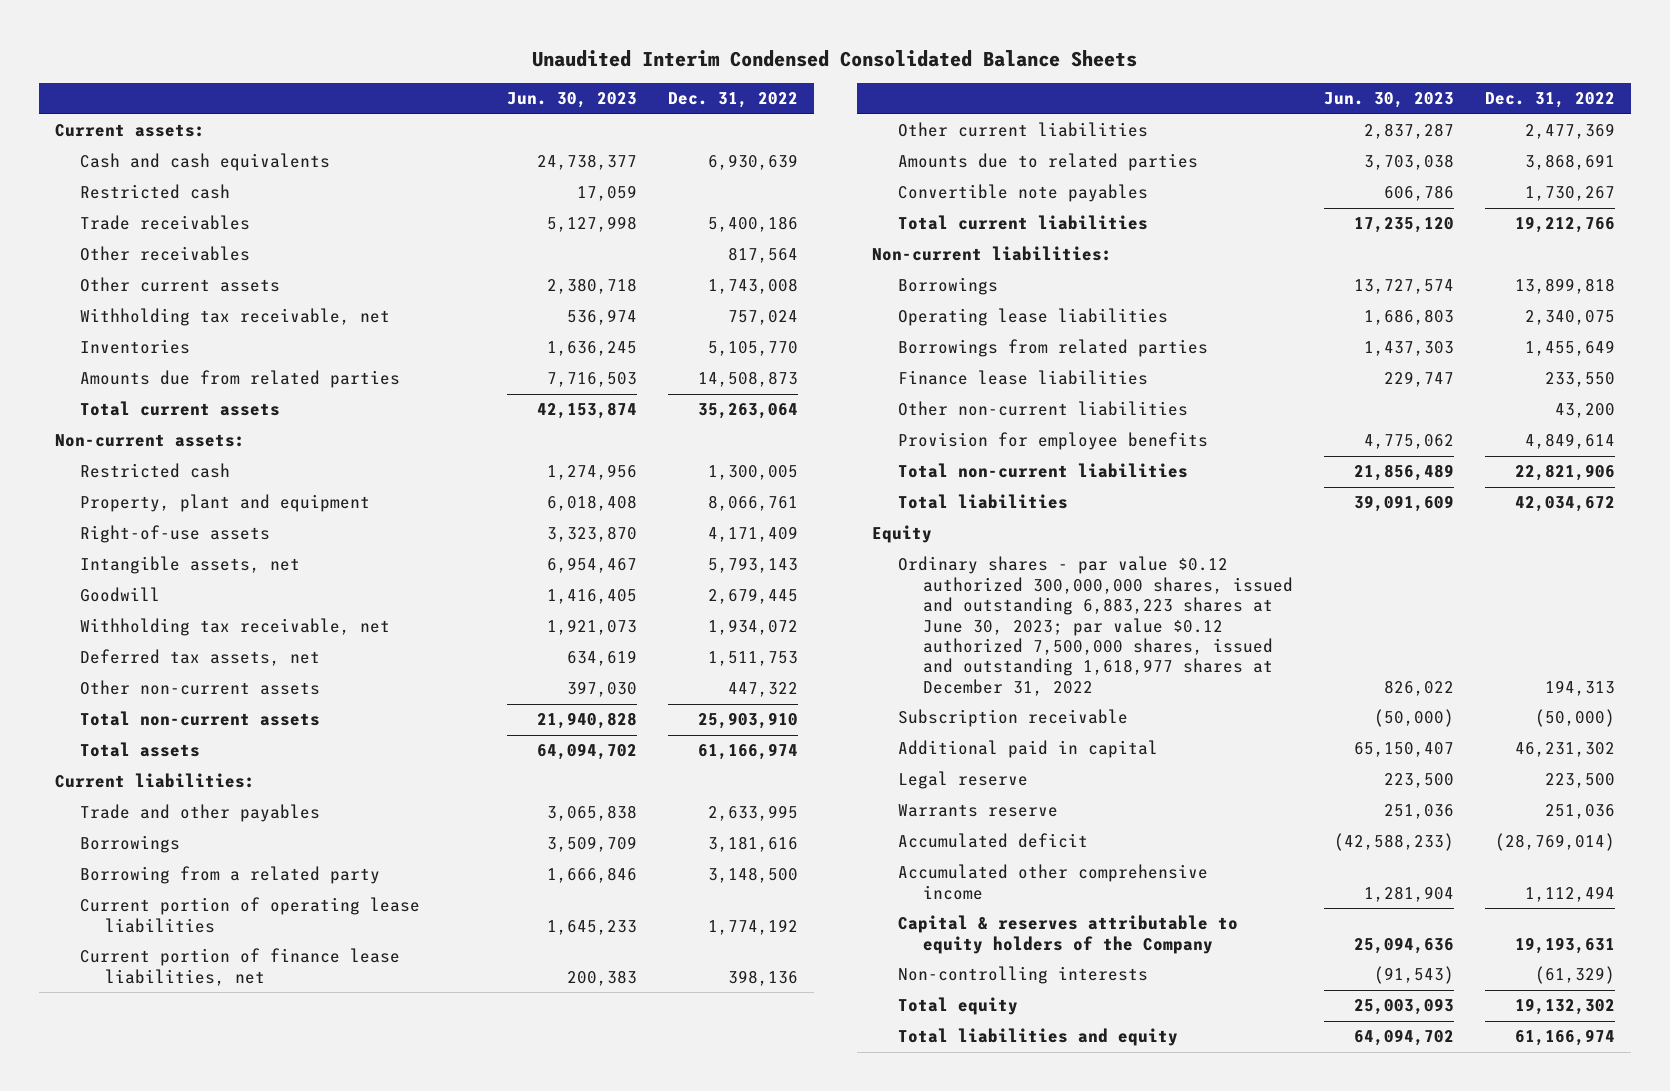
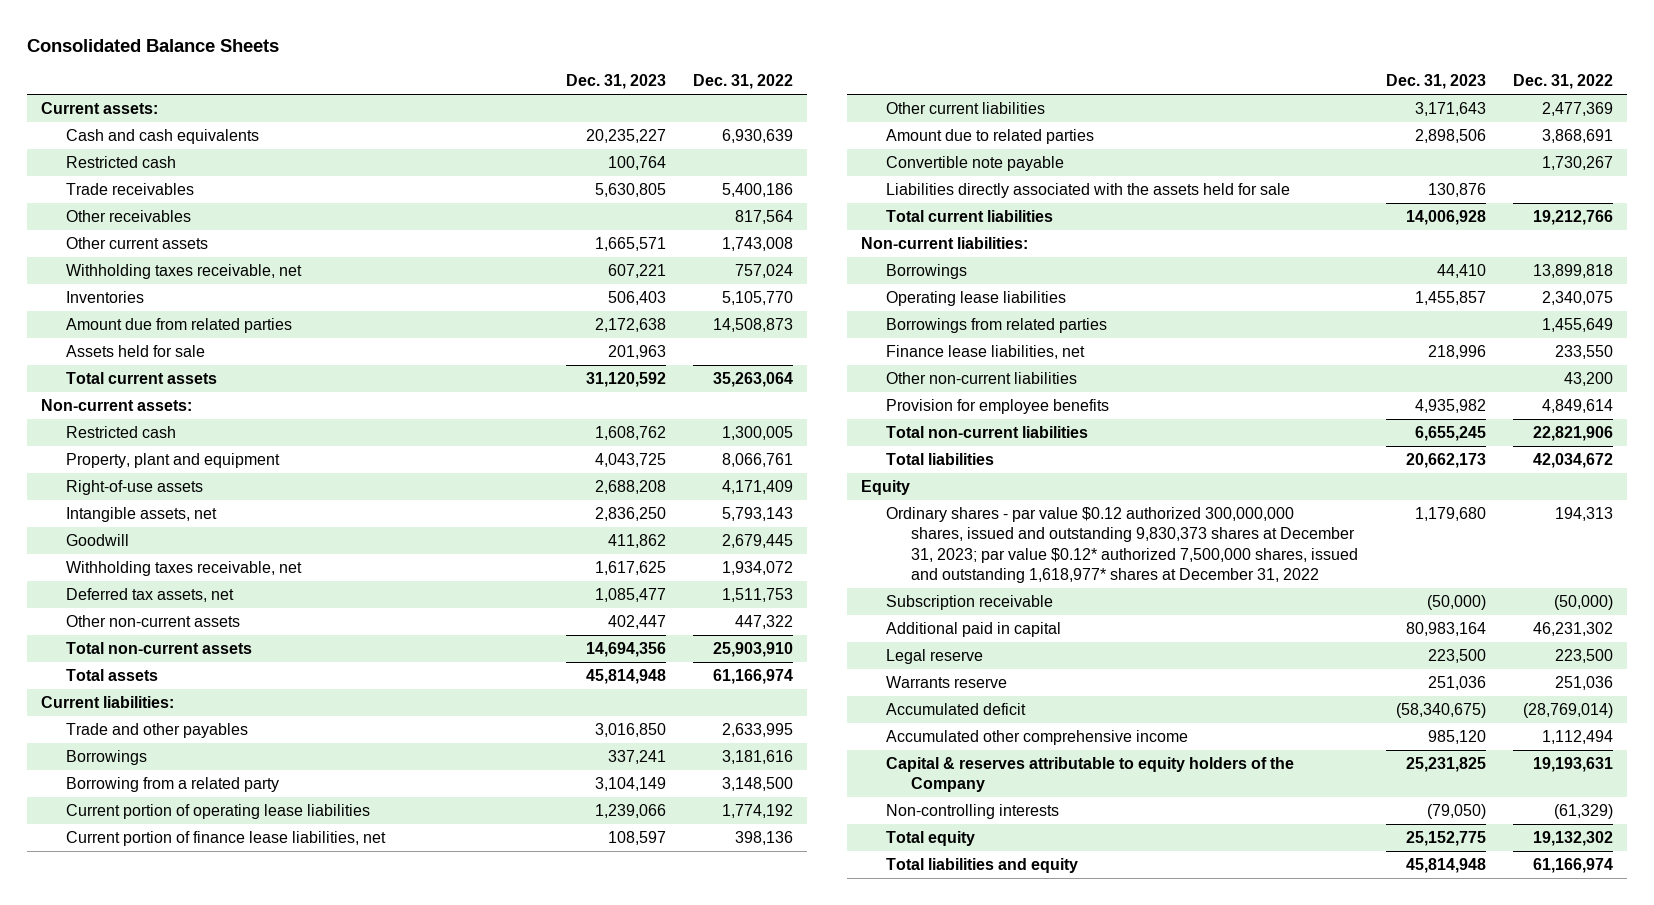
- Unaudited Interim Condensed Consolidated Balance Sheets
+ Consolidated Balance Sheets
- | Jun. 30, 2023 | Dec. 31, 2022
+ | Dec. 31, 2023 | Dec. 31, 2022
- Withholding tax receivable, net | 536,974 | 757,024
+ Withholding taxes receivable, net | 607,221 | 757,024
- Amounts due from related parties | 7,716,503 | 14,508,873
+ Amount due from related parties | 2,172,638 | 14,508,873
+ Assets held for sale | 201,963 |
- Withholding tax receivable, net | 1,921,073 | 1,934,072
+ Withholding taxes receivable, net | 1,617,625 | 1,934,072
- Amounts due to related parties | 3,703,038 | 3,868,691
- Convertible note payables | 606,786 | 1,730,267
+ Amount due to related parties | 2,898,506 | 3,868,691
+ Convertible note payable | | 1,730,267
+ Liabilities directly associated with the assets held for sale | 130,876 |
- Finance lease liabilities | 229,747 | 233,550
+ Finance lease liabilities, net | 218,996 | 233,550
- Ordinary shares - par value $0.12 authorized 300,000,000 shares, issued and outstanding 6,883,223 shares at June 30, 2023; par value $0.12 authorized 7,500,000 shares, issued and outstanding 1,618,977 shares at December 31, 2022 | 826,022 | 194,313
+ Ordinary shares - par value $0.12 authorized 300,000,000 shares, issued and outstanding 9,830,373 shares at December 31, 2023; par value $0.12* authorized 7,500,000 shares, issued and outstanding 1,618,977* shares at December 31, 2022 | 1,179,680 | 194,313

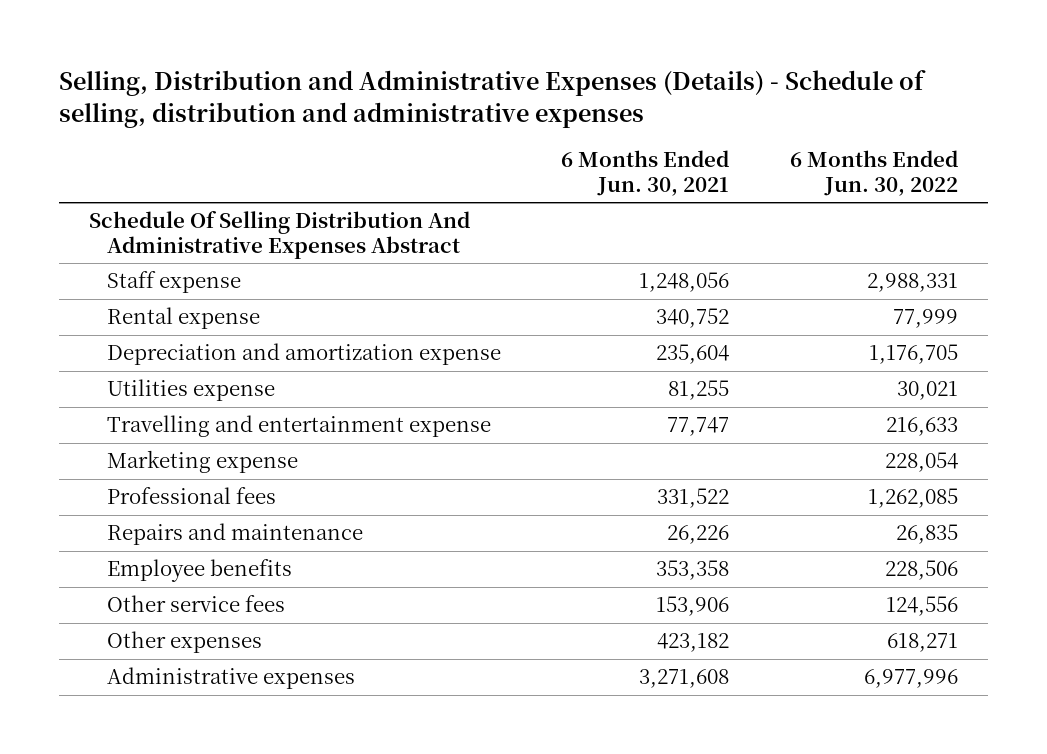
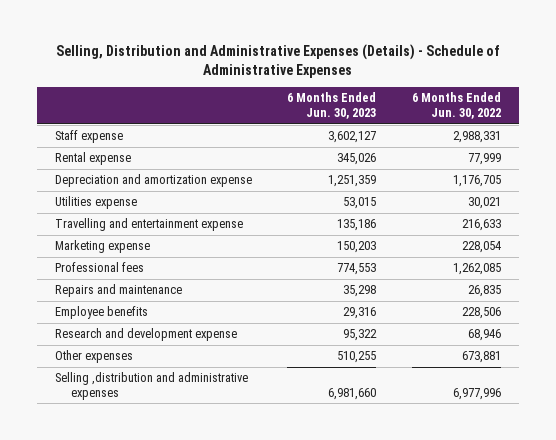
- Selling, Distribution and Administrative Expenses (Details) - Schedule of selling, distribution and administrative expenses
+ Selling, Distribution and Administrative Expenses (Details) - Schedule of Administrative Expenses
- | 6 Months Ended Jun. 30, 2021 | 6 Months Ended Jun. 30, 2022
+ | 6 Months Ended Jun. 30, 2023 | 6 Months Ended Jun. 30, 2022
- Schedule Of Selling Distribution And Administrative Expenses Abstract
- Other service fees | 153,906 | 124,556
- Other expenses | 423,182 | 618,271
- Administrative expenses | 3,271,608 | 6,977,996
+ Research and development expense | 95,322 | 68,946
+ Other expenses | 510,255 | 673,881
+ Selling ,distribution and administrative expenses | 6,981,660 | 6,977,996

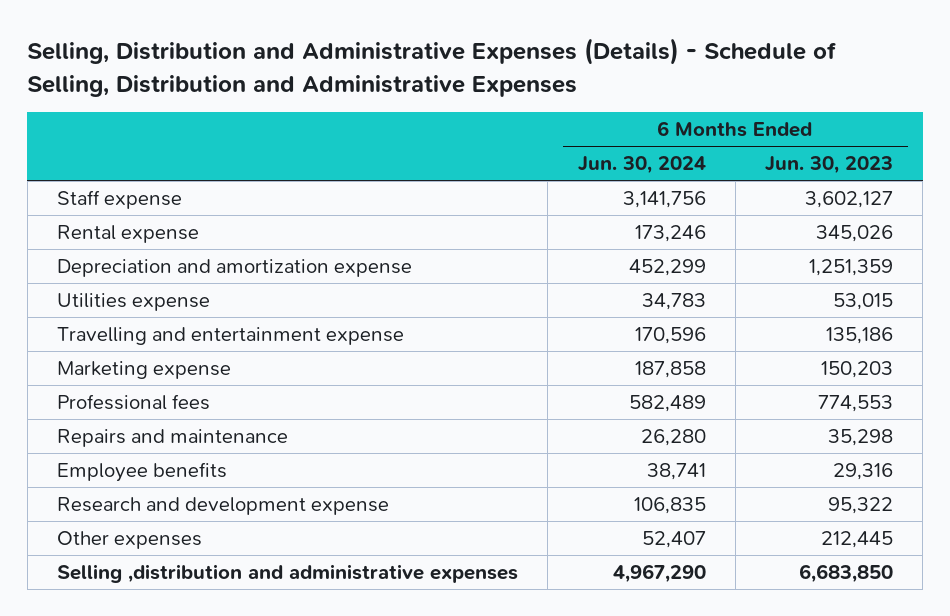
- Selling, Distribution and Administrative Expenses (Details) - Schedule of Administrative Expenses
+ Selling, Distribution and Administrative Expenses (Details) - Schedule of Selling, Distribution and Administrative Expenses
- | 6 Months Ended Jun. 30, 2023 | 6 Months Ended Jun. 30, 2022
+ | 6 Months Ended Jun. 30, 2024 | 6 Months Ended Jun. 30, 2023
- Other expenses | 510,255 | 673,881
- Selling ,distribution and administrative expenses | 6,981,660 | 6,977,996
+ Other expenses | 52,407 | 212,445
+ Selling ,distribution and administrative expenses | 4,967,290 | 6,683,850

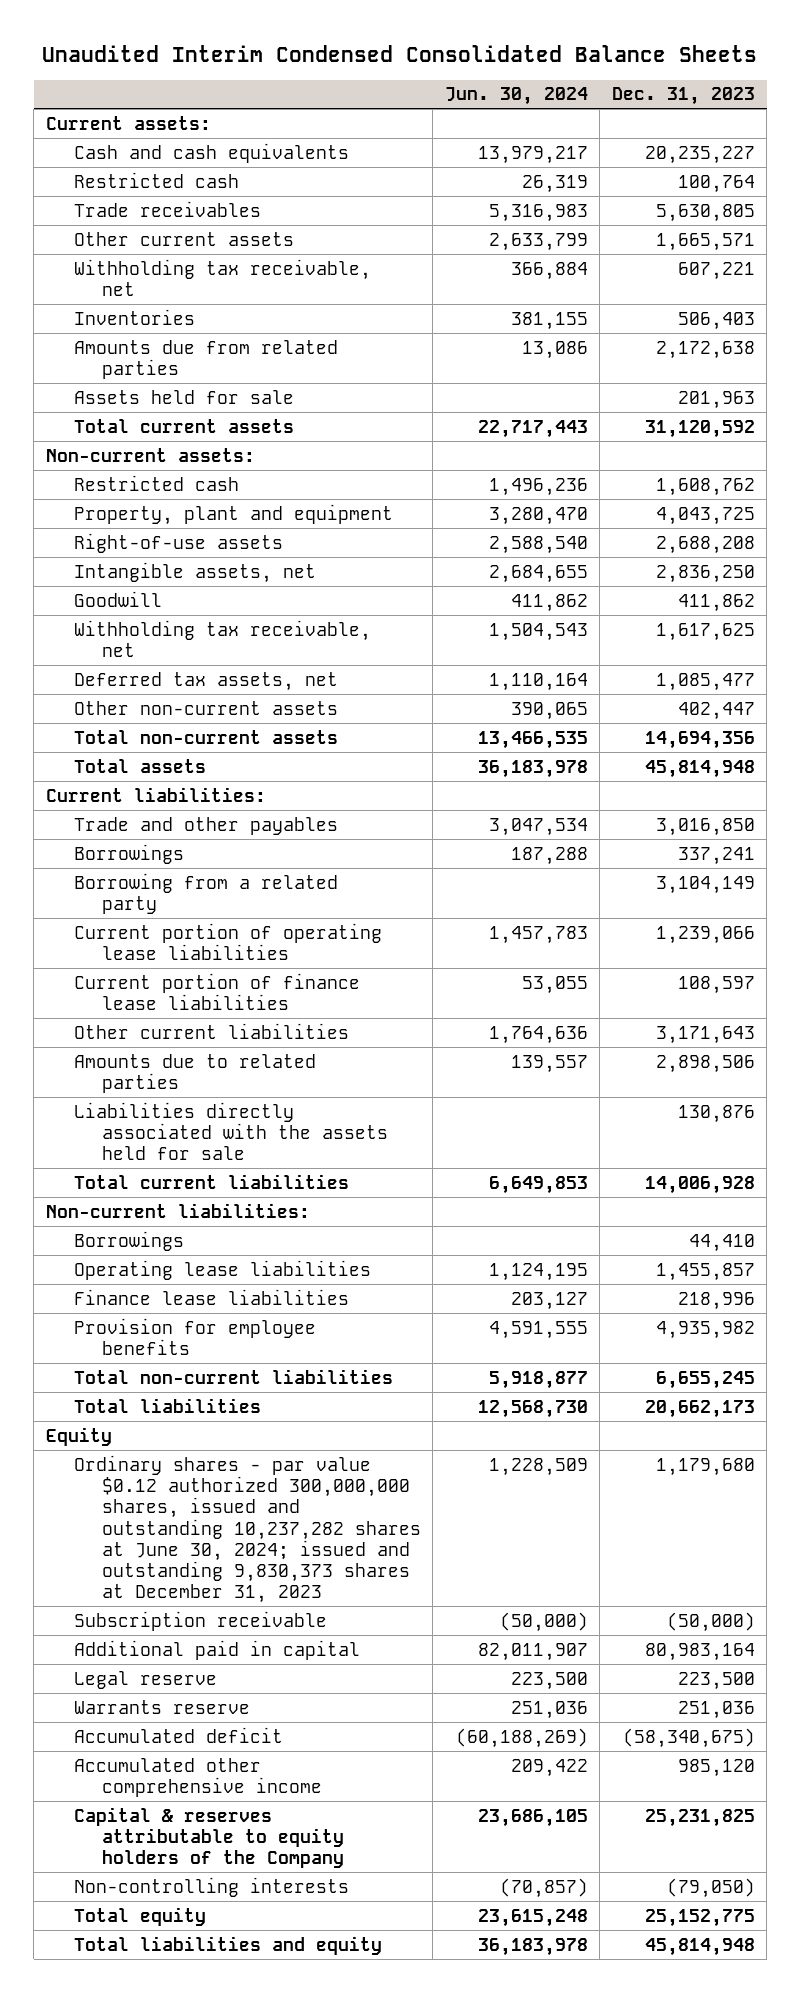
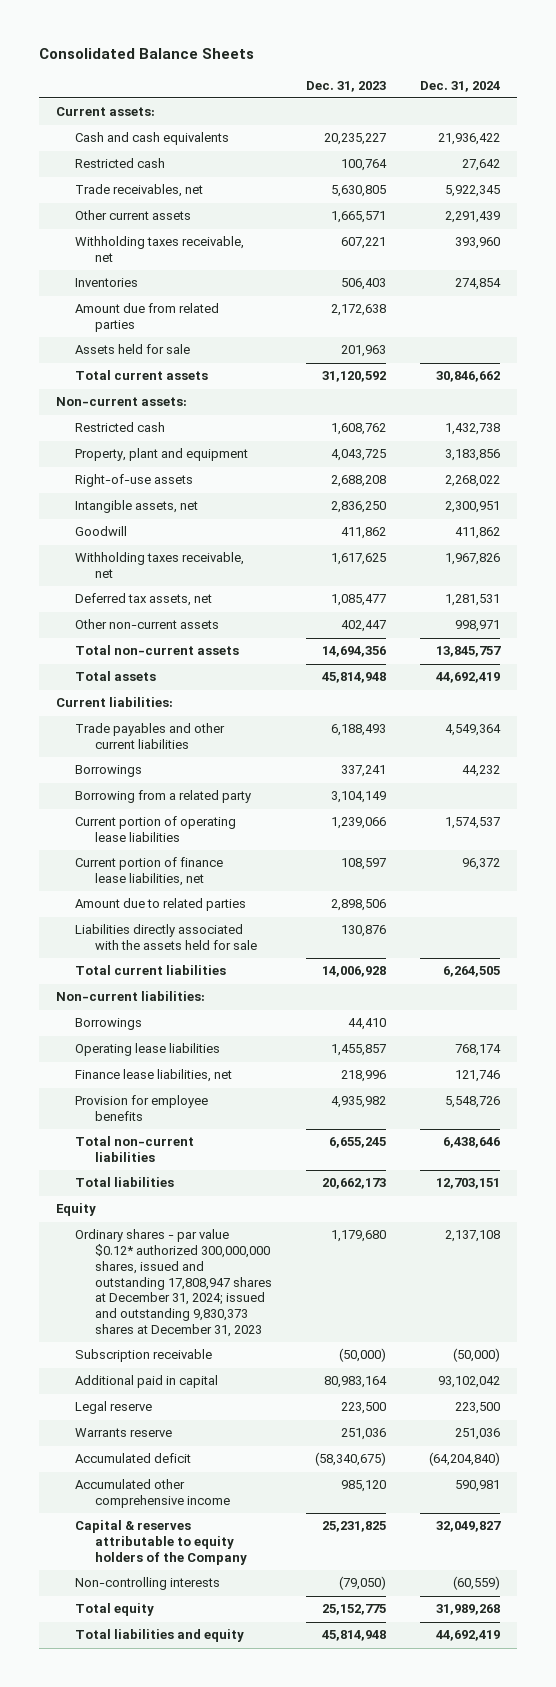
- Unaudited Interim Condensed Consolidated Balance Sheets
+ Consolidated Balance Sheets
- | Jun. 30, 2024 | Dec. 31, 2023
+ | Dec. 31, 2023 | Dec. 31, 2024
- Trade receivables | 5,316,983 | 5,630,805
+ Trade receivables, net | 5,630,805 | 5,922,345
- Withholding tax receivable, net | 366,884 | 607,221
+ Withholding taxes receivable, net | 607,221 | 393,960
- Amounts due from related parties | 13,086 | 2,172,638
+ Amount due from related parties | 2,172,638 |
- Withholding tax receivable, net | 1,504,543 | 1,617,625
+ Withholding taxes receivable, net | 1,617,625 | 1,967,826
- Trade and other payables | 3,047,534 | 3,016,850
+ Trade payables and other current liabilities | 6,188,493 | 4,549,364
- Current portion of finance lease liabilities | 53,055 | 108,597
- Other current liabilities | 1,764,636 | 3,171,643
- Amounts due to related parties | 139,557 | 2,898,506
+ Current portion of finance lease liabilities, net | 108,597 | 96,372
+ Amount due to related parties | 2,898,506 |
- Finance lease liabilities | 203,127 | 218,996
+ Finance lease liabilities, net | 218,996 | 121,746
- Ordinary shares - par value $0.12 authorized 300,000,000 shares, issued and outstanding 10,237,282 shares at June 30, 2024; issued and outstanding 9,830,373 shares at December 31, 2023 | 1,228,509 | 1,179,680
+ Ordinary shares - par value $0.12* authorized 300,000,000 shares, issued and outstanding 17,808,947 shares at December 31, 2024; issued and outstanding 9,830,373 shares at December 31, 2023 | 1,179,680 | 2,137,108

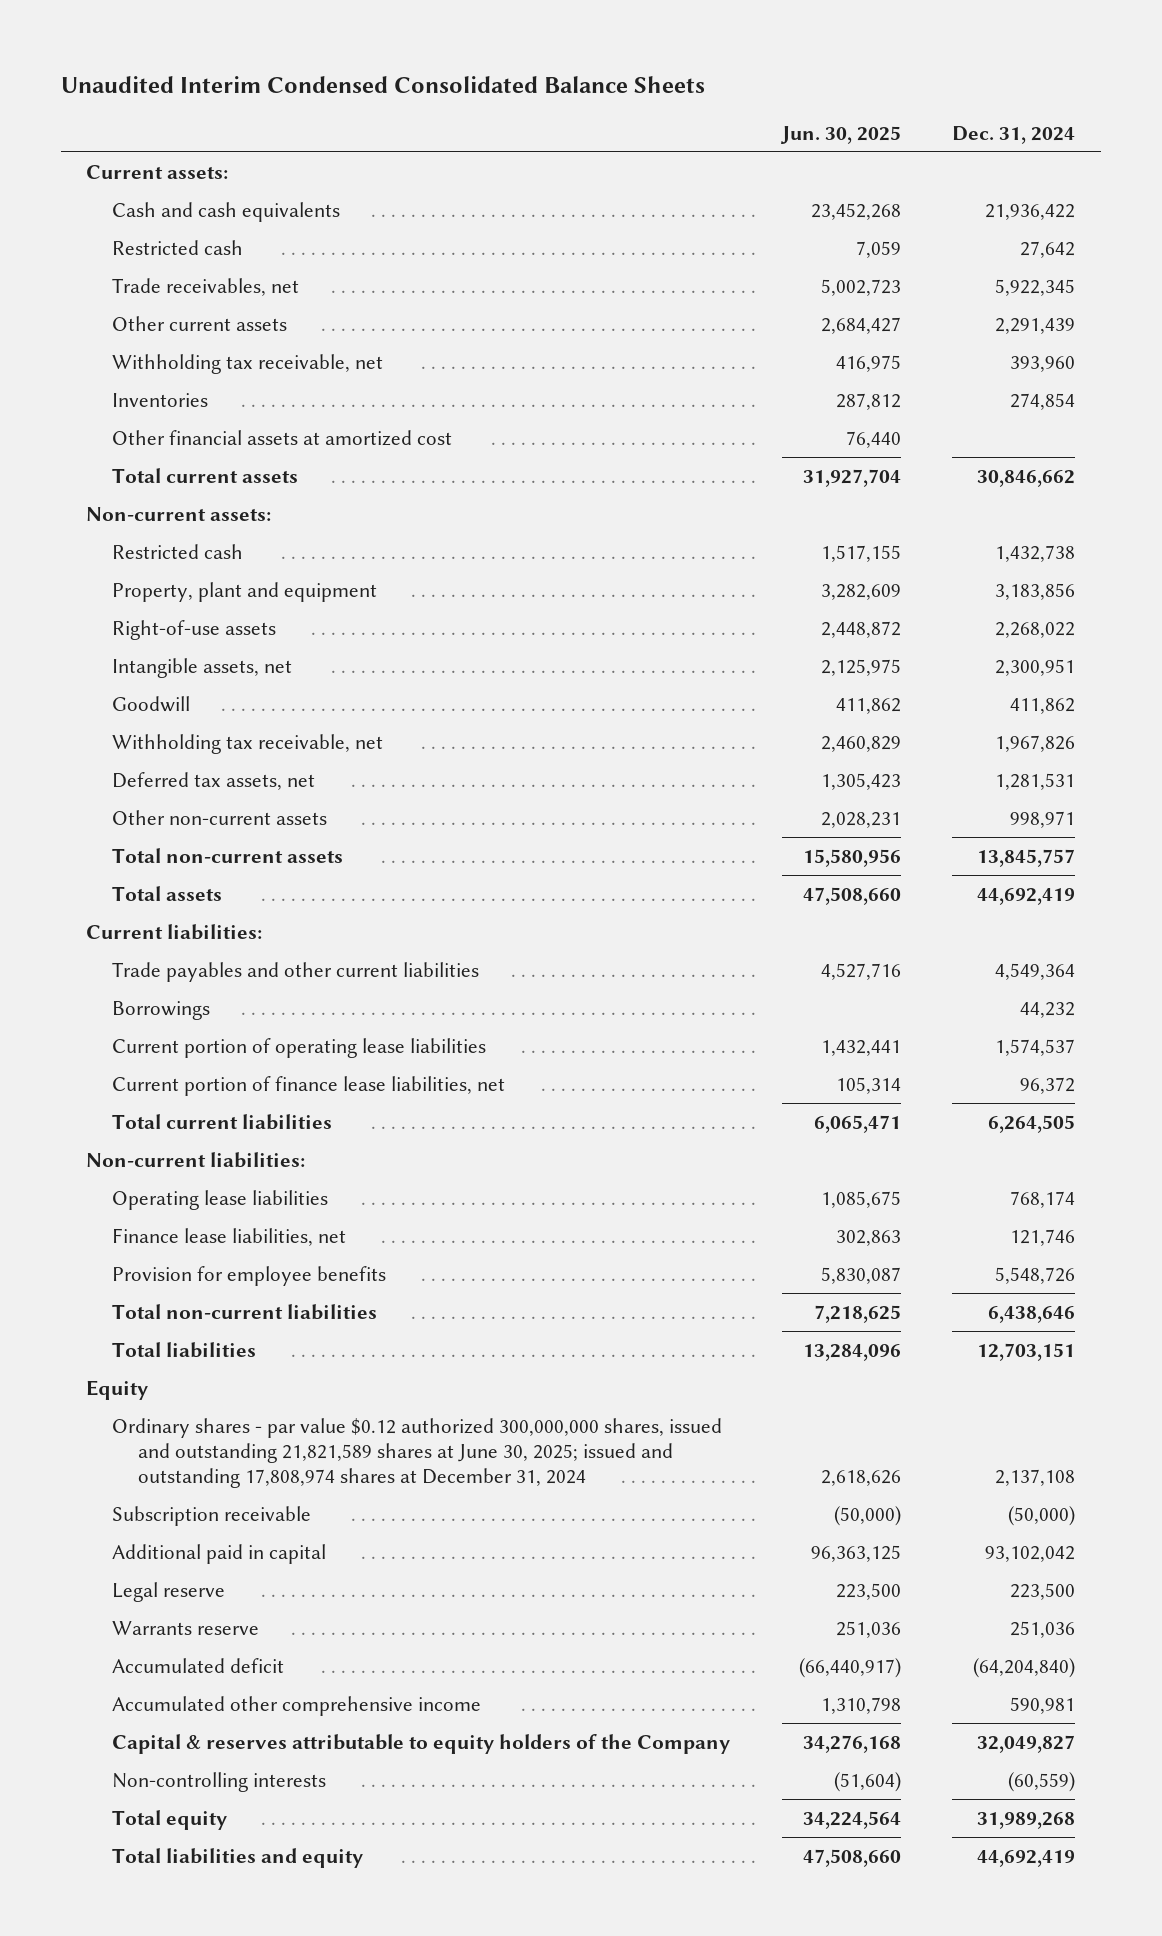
- Consolidated Balance Sheets
+ Unaudited Interim Condensed Consolidated Balance Sheets
- | Dec. 31, 2023 | Dec. 31, 2024
+ | Jun. 30, 2025 | Dec. 31, 2024
- Withholding taxes receivable, net | 607,221 | 393,960
+ Withholding tax receivable, net | 416,975 | 393,960
- Amount due from related parties | 2,172,638 |
- Assets held for sale | 201,963 |
+ Other financial assets at amortized cost | 76,440 |
- Withholding taxes receivable, net | 1,617,625 | 1,967,826
+ Withholding tax receivable, net | 2,460,829 | 1,967,826
- Borrowing from a related party | 3,104,149 |
- Amount due to related parties | 2,898,506 |
- Liabilities directly associated with the assets held for sale | 130,876 |
- Borrowings | 44,410 |
- Ordinary shares - par value $0.12* authorized 300,000,000 shares, issued and outstanding 17,808,947 shares at December 31, 2024; issued and outstanding 9,830,373 shares at December 31, 2023 | 1,179,680 | 2,137,108
+ Ordinary shares - par value $0.12 authorized 300,000,000 shares, issued and outstanding 21,821,589 shares at June 30, 2025; issued and outstanding 17,808,974 shares at December 31, 2024 | 2,618,626 | 2,137,108

